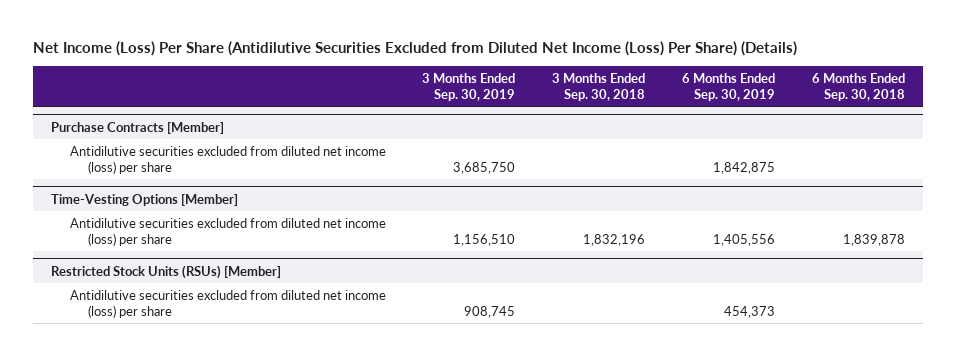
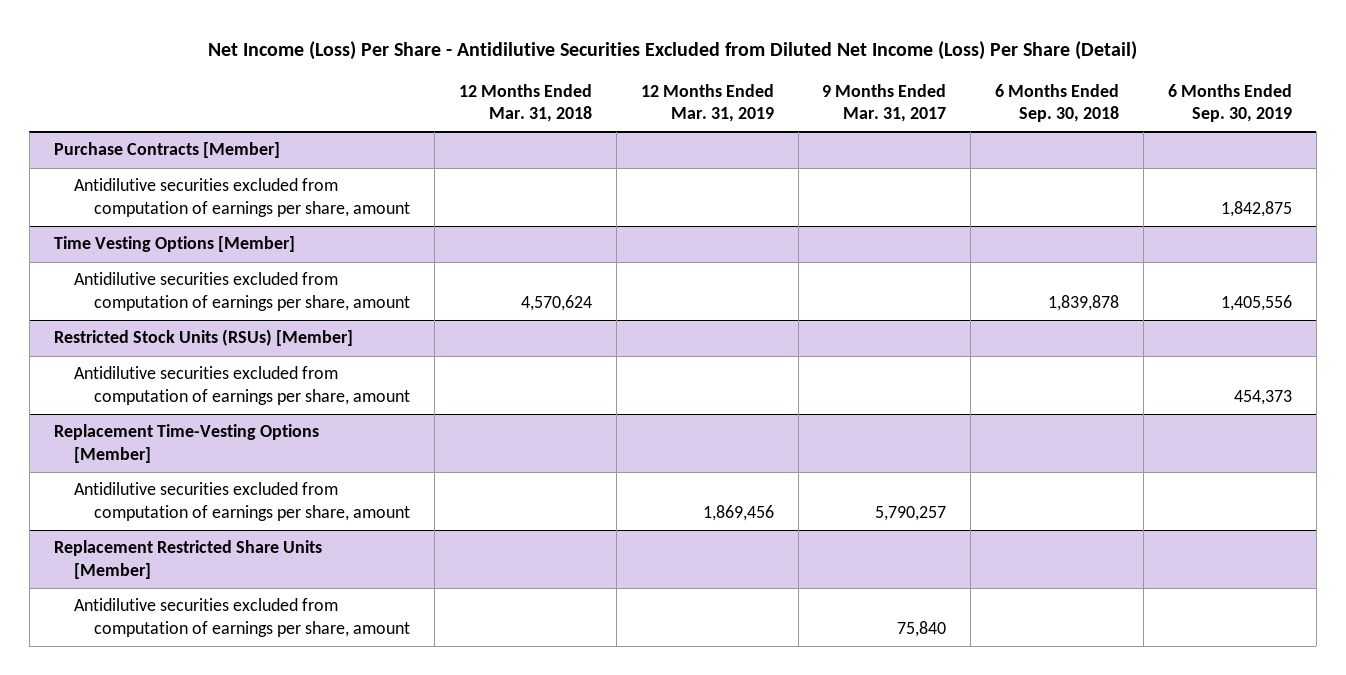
- Net Income (Loss) Per Share (Antidilutive Securities Excluded from Diluted Net Income (Loss) Per Share) (Details)
+ Net Income (Loss) Per Share - Antidilutive Securities Excluded from Diluted Net Income (Loss) Per Share (Detail)
- | 3 Months Ended Sep. 30, 2019 | 3 Months Ended Sep. 30, 2018 | 6 Months Ended Sep. 30, 2019 | 6 Months Ended Sep. 30, 2018
+ | 12 Months Ended Mar. 31, 2018 | 12 Months Ended Mar. 31, 2019 | 9 Months Ended Mar. 31, 2017 | 6 Months Ended Sep. 30, 2018 | 6 Months Ended Sep. 30, 2019
@ Purchase Contracts [Member]
- Antidilutive securities excluded from diluted net income (loss) per share | 3,685,750 | | 1,842,875 |
- Time-Vesting Options [Member]
- Antidilutive securities excluded from diluted net income (loss) per share | 1,156,510 | 1,832,196 | 1,405,556 | 1,839,878
@ Purchase Contracts [Member]
+ Antidilutive securities excluded from computation of earnings per share, amount | | | | | 1,842,875
+ Time Vesting Options [Member]
+ Antidilutive securities excluded from computation of earnings per share, amount | 4,570,624 | | | 1,839,878 | 1,405,556
@ Restricted Stock Units (RSUs) [Member]
- Antidilutive securities excluded from diluted net income (loss) per share | 908,745 | | 454,373 |
+ Antidilutive securities excluded from computation of earnings per share, amount | | | | | 454,373
+ Replacement Time-Vesting Options [Member]
+ Antidilutive securities excluded from computation of earnings per share, amount | | 1,869,456 | 5,790,257 | |
+ Replacement Restricted Share Units [Member]
+ Antidilutive securities excluded from computation of earnings per share, amount | | | 75,840 | |

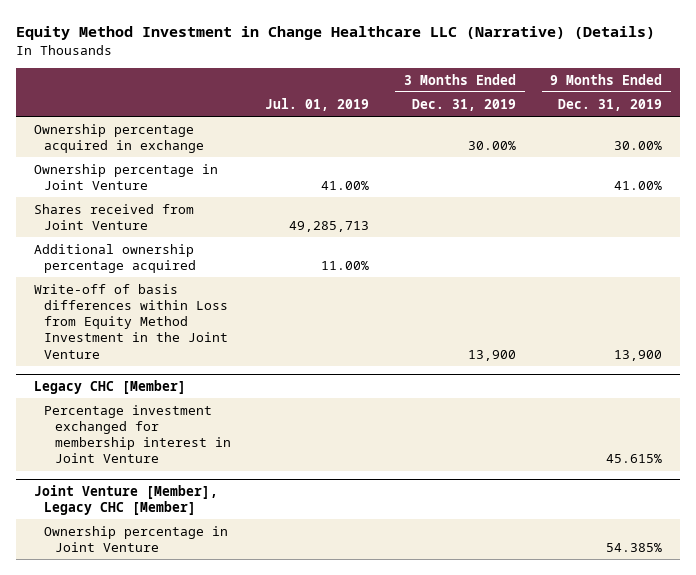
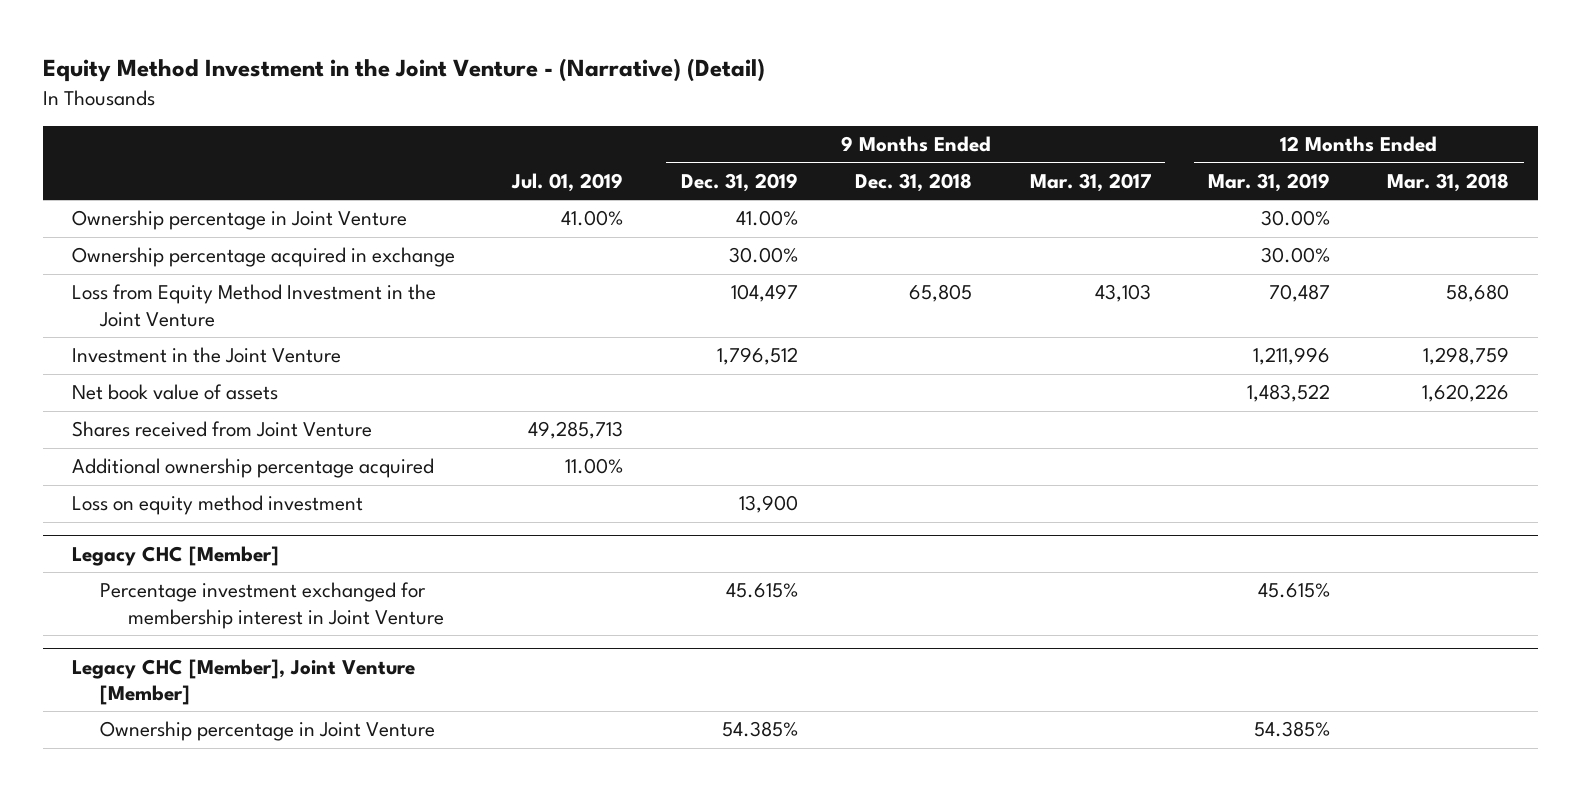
- Equity Method Investment in Change Healthcare LLC (Narrative) (Details)
+ Equity Method Investment in the Joint Venture - (Narrative) (Detail)
- | Jul. 01, 2019 | 3 Months Ended Dec. 31, 2019 | 9 Months Ended Dec. 31, 2019
+ | Jul. 01, 2019 | 9 Months Ended Dec. 31, 2019 | 9 Months Ended Dec. 31, 2018 | 9 Months Ended Mar. 31, 2017 | 12 Months Ended Mar. 31, 2019 | 12 Months Ended Mar. 31, 2018
moved down: Ownership percentage acquired in exchange | | 30.00% | | | 30.00% |
+ Loss from Equity Method Investment in the Joint Venture | | 104,497 | 65,805 | 43,103 | 70,487 | 58,680
+ Investment in the Joint Venture | | 1,796,512 | | | 1,211,996 | 1,298,759
+ Net book value of assets | | | | | 1,483,522 | 1,620,226
- Write-off of basis differences within Loss from Equity Method Investment in the Joint Venture | | 13,900 | 13,900
+ Loss on equity method investment | | 13,900 | | | |
- Joint Venture [Member], Legacy CHC [Member]
+ Legacy CHC [Member], Joint Venture [Member]

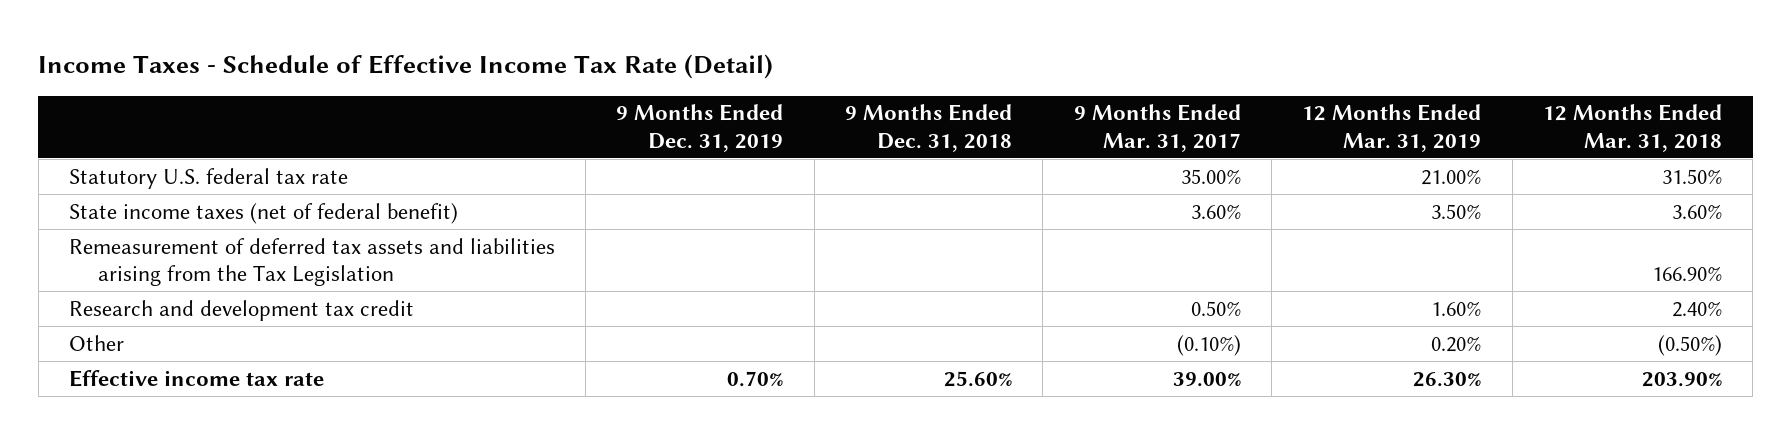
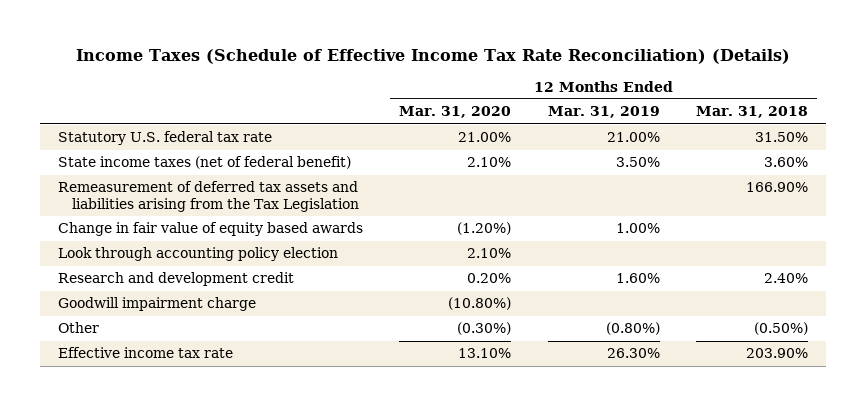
- Income Taxes - Schedule of Effective Income Tax Rate (Detail)
+ Income Taxes (Schedule of Effective Income Tax Rate Reconciliation) (Details)
- | 9 Months Ended Dec. 31, 2019 | 9 Months Ended Dec. 31, 2018 | 9 Months Ended Mar. 31, 2017 | 12 Months Ended Mar. 31, 2019 | 12 Months Ended Mar. 31, 2018
+ | 12 Months Ended Mar. 31, 2020 | 12 Months Ended Mar. 31, 2019 | 12 Months Ended Mar. 31, 2018
- Research and development tax credit | | | 0.50% | 1.60% | 2.40%
- Other | | | (0.10%) | 0.20% | (0.50%)
+ Change in fair value of equity based awards | (1.20%) | 1.00% |
+ Look through accounting policy election | 2.10% | |
+ Research and development credit | 0.20% | 1.60% | 2.40%
+ Goodwill impairment charge | (10.80%) | |
+ Other | (0.30%) | (0.80%) | (0.50%)

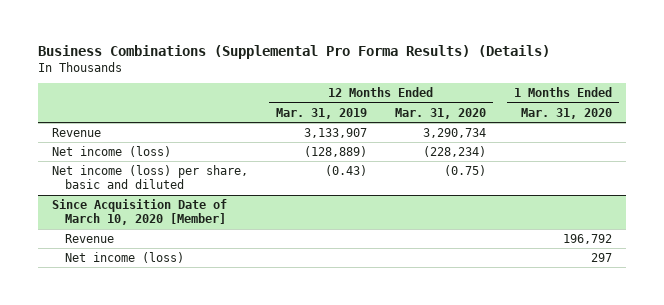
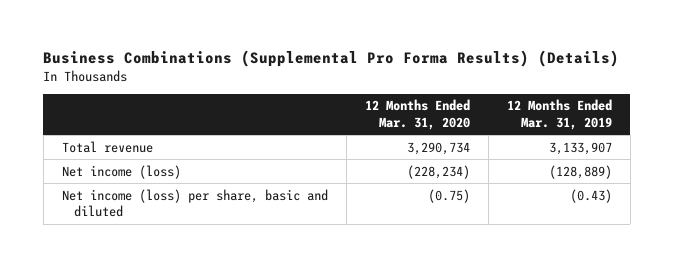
- | 12 Months Ended Mar. 31, 2019 | 12 Months Ended Mar. 31, 2020 | 1 Months Ended Mar. 31, 2020
+ | 12 Months Ended Mar. 31, 2020 | 12 Months Ended Mar. 31, 2019
- Revenue | 3,133,907 | 3,290,734 |
+ Total revenue | 3,290,734 | 3,133,907
- Since Acquisition Date of March 10, 2020 [Member]
- Revenue | | | 196,792
- Net income (loss) | | | 297

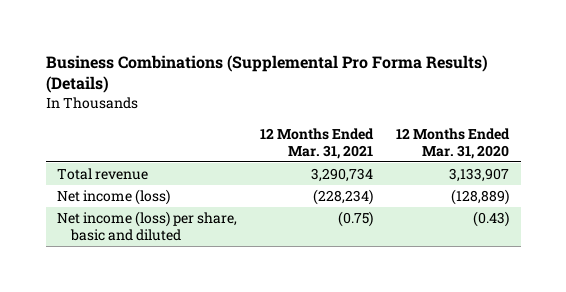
- | 12 Months Ended Mar. 31, 2020 | 12 Months Ended Mar. 31, 2019
+ | 12 Months Ended Mar. 31, 2021 | 12 Months Ended Mar. 31, 2020
- Total revenue | 3,290,734 | 3,133,907
- Net income (loss) | (228,234) | (128,889)
- Net income (loss) per share, basic and diluted | (0.75) | (0.43)
+ Total revenue | 3,290,734 | 3,133,907
+ Net income (loss) | (228,234) | (128,889)
+ Net income (loss) per share, basic and diluted | (0.75) | (0.43)

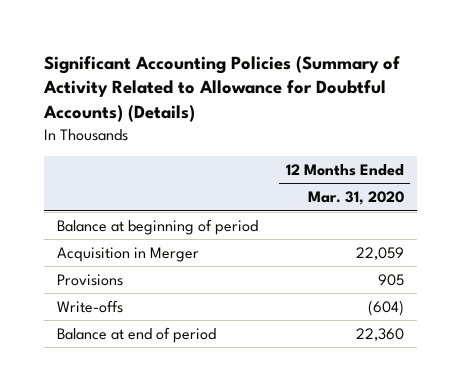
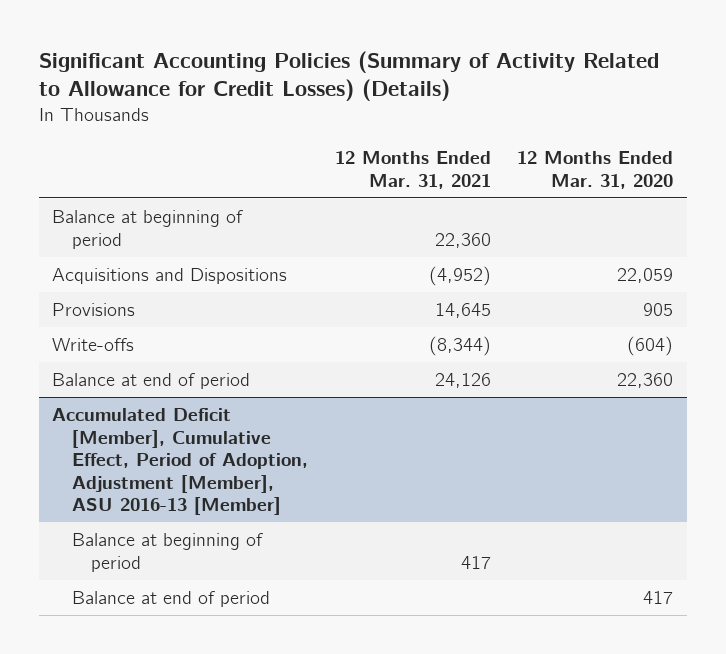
- Significant Accounting Policies (Summary of Activity Related to Allowance for Doubtful Accounts) (Details)
+ Significant Accounting Policies (Summary of Activity Related to Allowance for Credit Losses) (Details)
- | 12 Months Ended Mar. 31, 2020
+ | 12 Months Ended Mar. 31, 2021 | 12 Months Ended Mar. 31, 2020
- Acquisition in Merger | 22,059
+ Acquisitions and Dispositions | (4,952) | 22,059
+ Accumulated Deficit [Member], Cumulative Effect, Period of Adoption, Adjustment [Member], ASU 2016-13 [Member]
+ Balance at beginning of period | 417 |
+ Balance at end of period | | 417

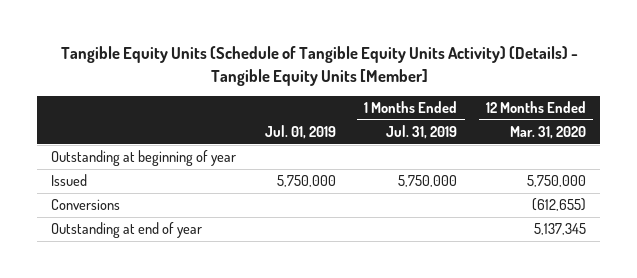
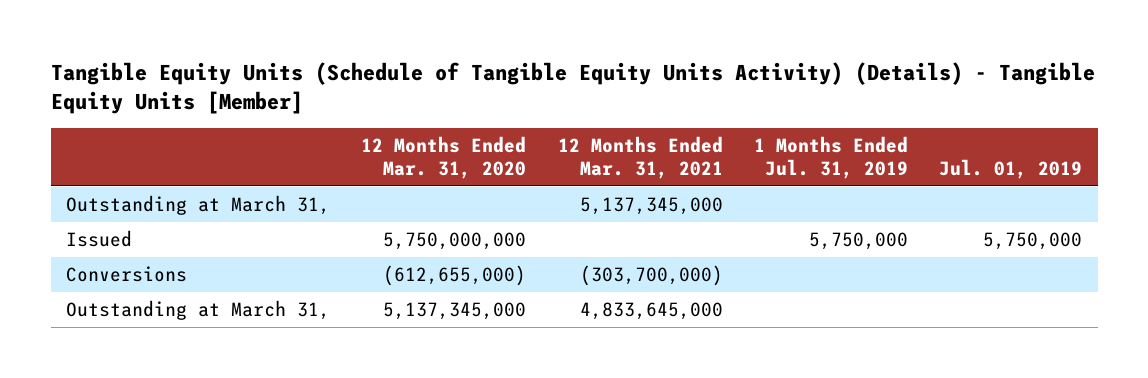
- | Jul. 01, 2019 | 1 Months Ended Jul. 31, 2019 | 12 Months Ended Mar. 31, 2020
+ | 12 Months Ended Mar. 31, 2020 | 12 Months Ended Mar. 31, 2021 | 1 Months Ended Jul. 31, 2019 | Jul. 01, 2019
- Outstanding at beginning of year
- Issued | 5,750,000 | 5,750,000 | 5,750,000
- Conversions | | | (612,655)
- Outstanding at end of year | | | 5,137,345
+ Outstanding at March 31, | | 5,137,345,000 | |
+ Issued | 5,750,000,000 | | 5,750,000 | 5,750,000
+ Conversions | (612,655,000) | (303,700,000) | |
+ Outstanding at March 31, | 5,137,345,000 | 4,833,645,000 | |

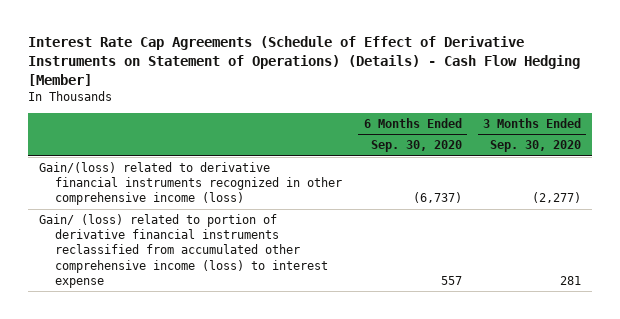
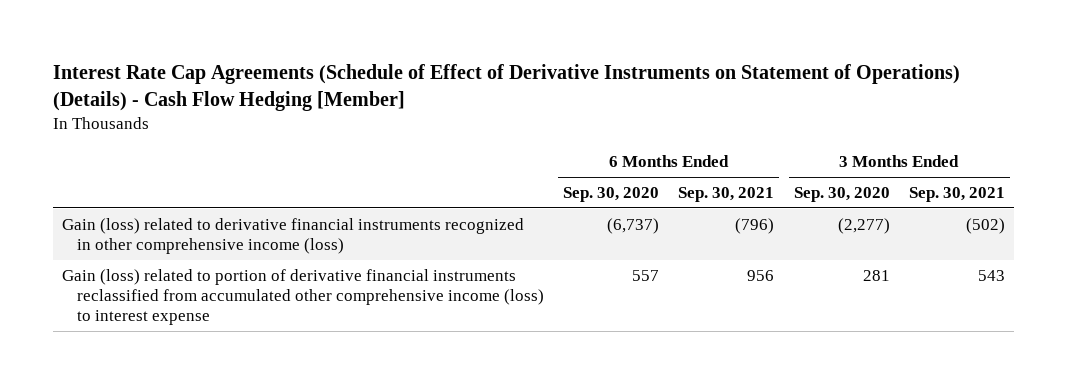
- | 6 Months Ended Sep. 30, 2020 | 3 Months Ended Sep. 30, 2020
+ | 6 Months Ended Sep. 30, 2020 | 6 Months Ended Sep. 30, 2021 | 3 Months Ended Sep. 30, 2020 | 3 Months Ended Sep. 30, 2021
- Gain/(loss) related to derivative financial instruments recognized in other comprehensive income (loss) | (6,737) | (2,277)
- Gain/ (loss) related to portion of derivative financial instruments reclassified from accumulated other comprehensive income (loss) to interest expense | 557 | 281
+ Gain (loss) related to derivative financial instruments recognized in other comprehensive income (loss) | (6,737) | (796) | (2,277) | (502)
+ Gain (loss) related to portion of derivative financial instruments reclassified from accumulated other comprehensive income (loss) to interest expense | 557 | 956 | 281 | 543

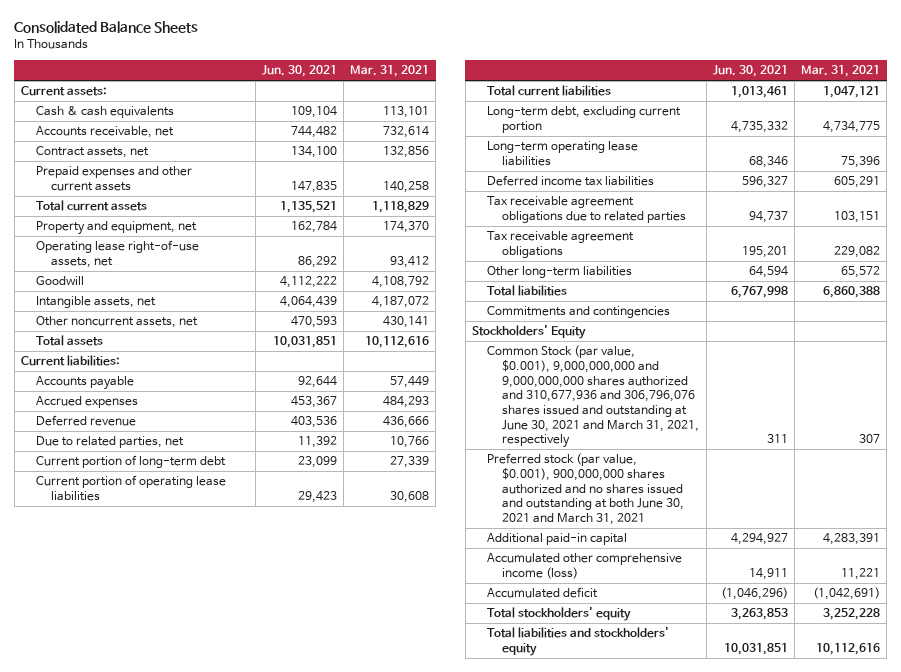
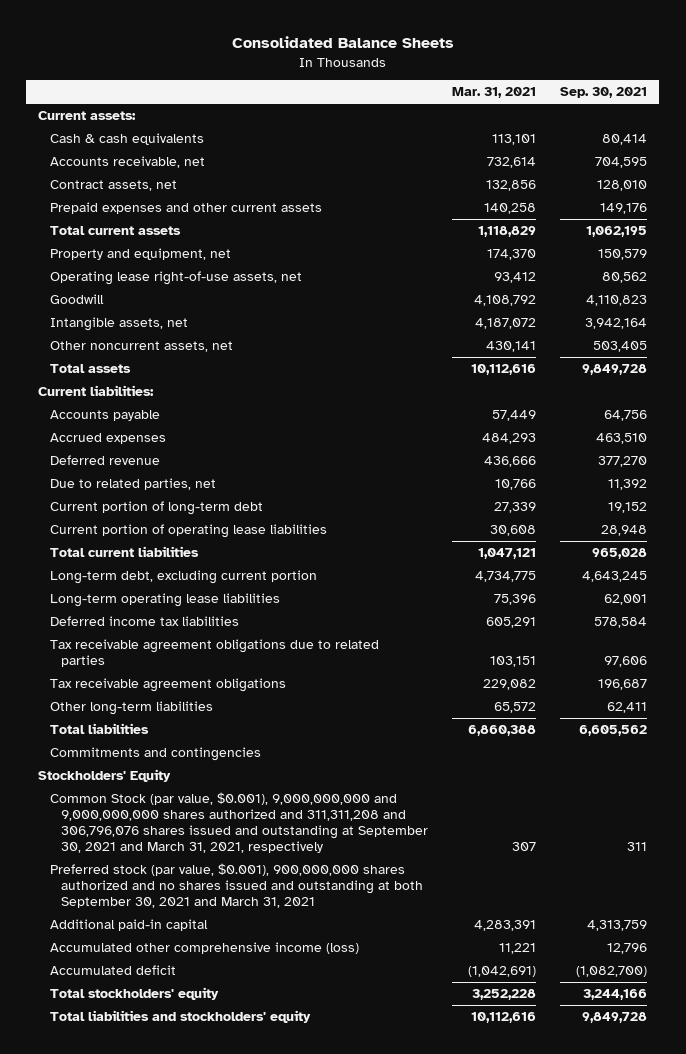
- | Jun. 30, 2021 | Mar. 31, 2021
+ | Mar. 31, 2021 | Sep. 30, 2021
- Common Stock (par value, $0.001), 9,000,000,000 and 9,000,000,000 shares authorized and 310,677,936 and 306,796,076 shares issued and outstanding at June 30, 2021 and March 31, 2021, respectively | 311 | 307
- Preferred stock (par value, $0.001), 900,000,000 shares authorized and no shares issued and outstanding at both June 30, 2021 and March 31, 2021
+ Common Stock (par value, $0.001), 9,000,000,000 and 9,000,000,000 shares authorized and 311,311,208 and 306,796,076 shares issued and outstanding at September 30, 2021 and March 31, 2021, respectively | 307 | 311
+ Preferred stock (par value, $0.001), 900,000,000 shares authorized and no shares issued and outstanding at both September 30, 2021 and March 31, 2021

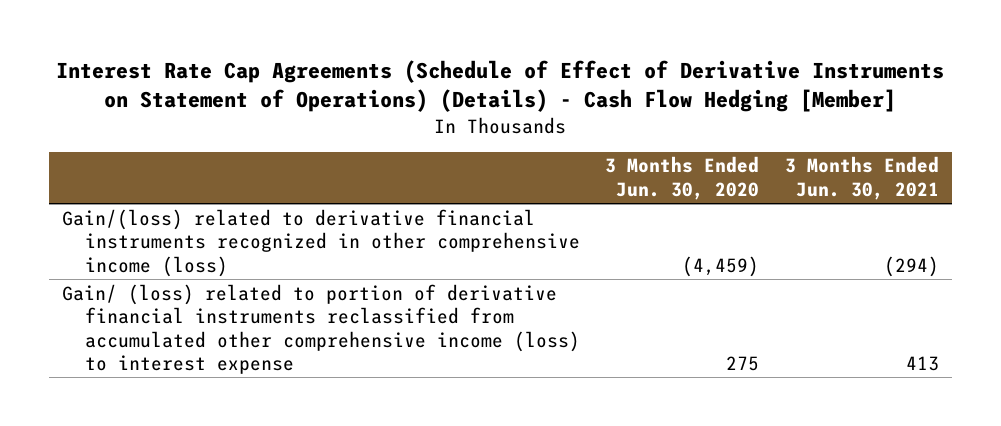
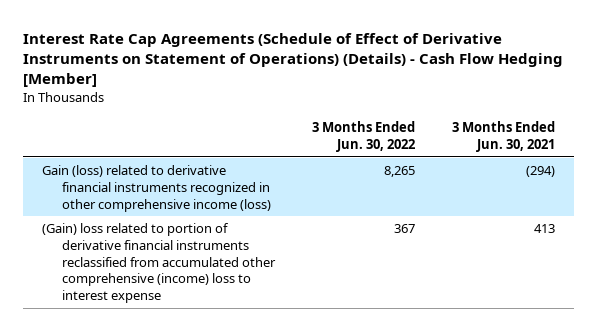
- | 3 Months Ended Jun. 30, 2020 | 3 Months Ended Jun. 30, 2021
+ | 3 Months Ended Jun. 30, 2022 | 3 Months Ended Jun. 30, 2021
- Gain/(loss) related to derivative financial instruments recognized in other comprehensive income (loss) | (4,459) | (294)
- Gain/ (loss) related to portion of derivative financial instruments reclassified from accumulated other comprehensive income (loss) to interest expense | 275 | 413
+ Gain (loss) related to derivative financial instruments recognized in other comprehensive income (loss) | 8,265 | (294)
+ (Gain) loss related to portion of derivative financial instruments reclassified from accumulated other comprehensive (income) loss to interest expense | 367 | 413

